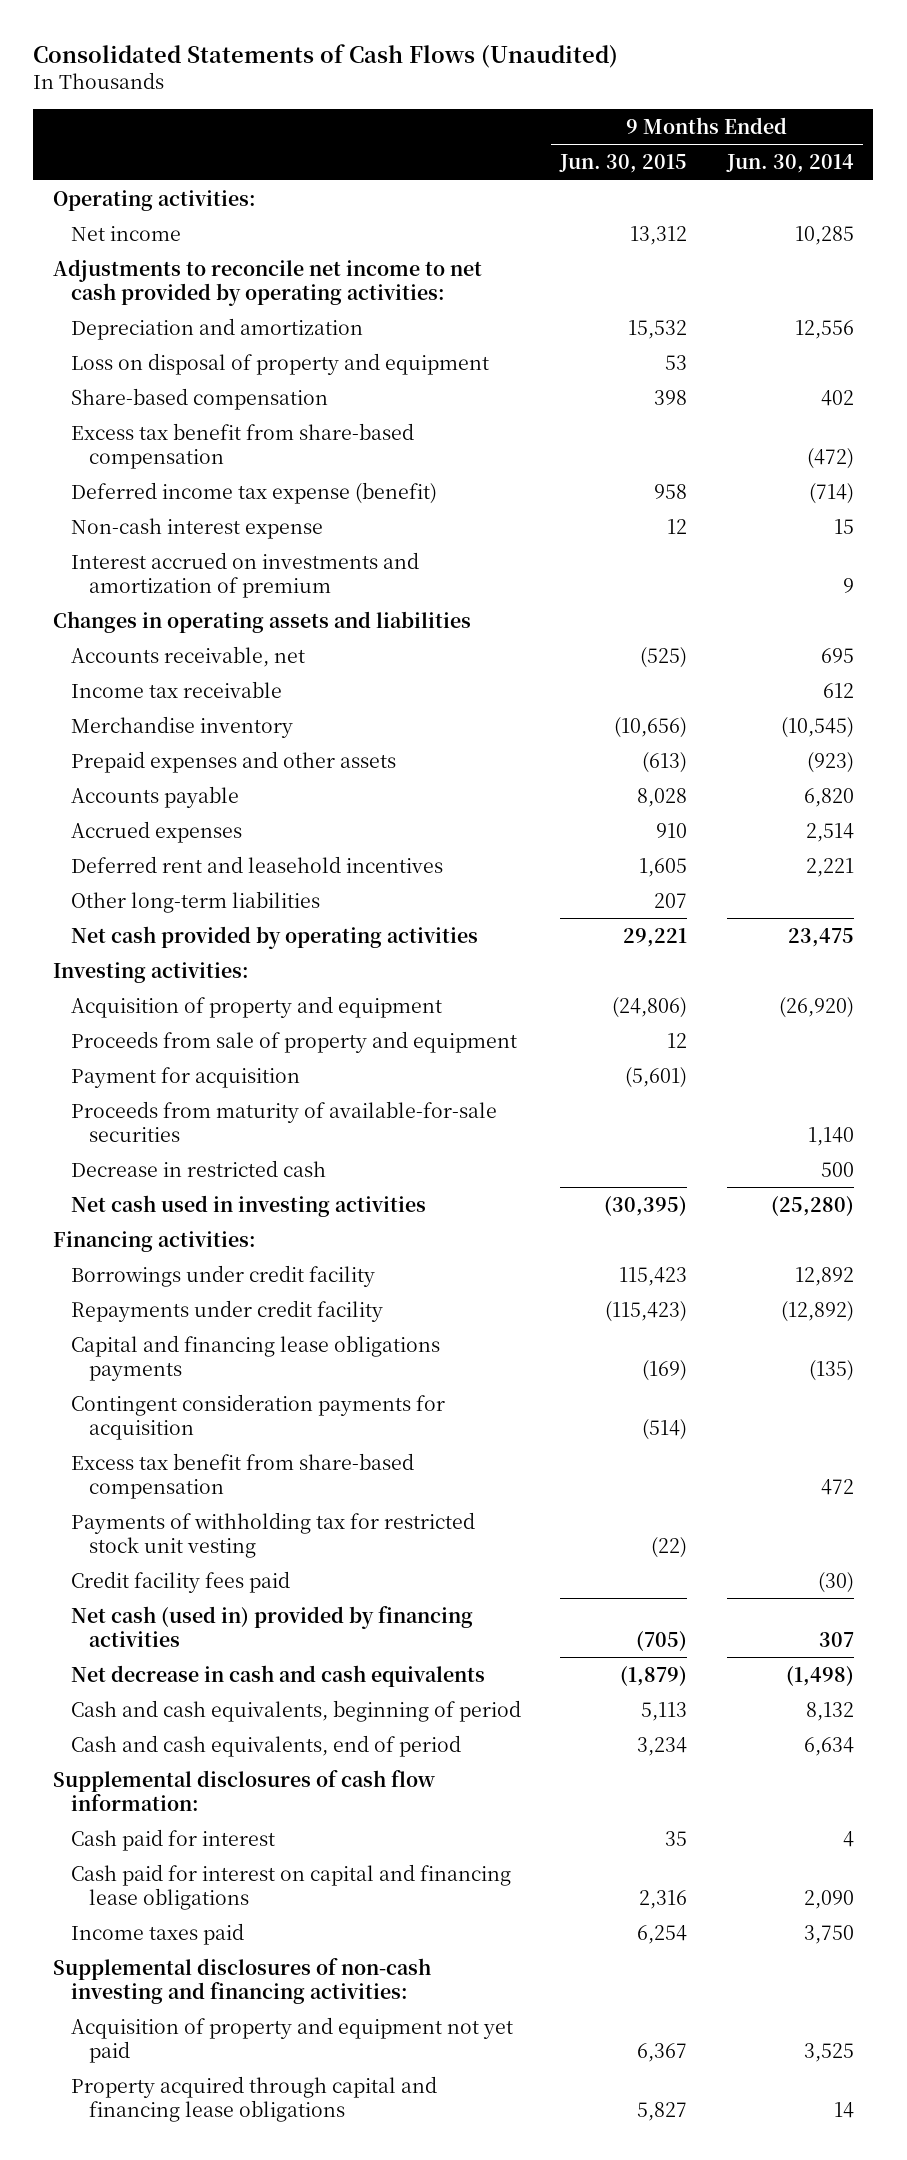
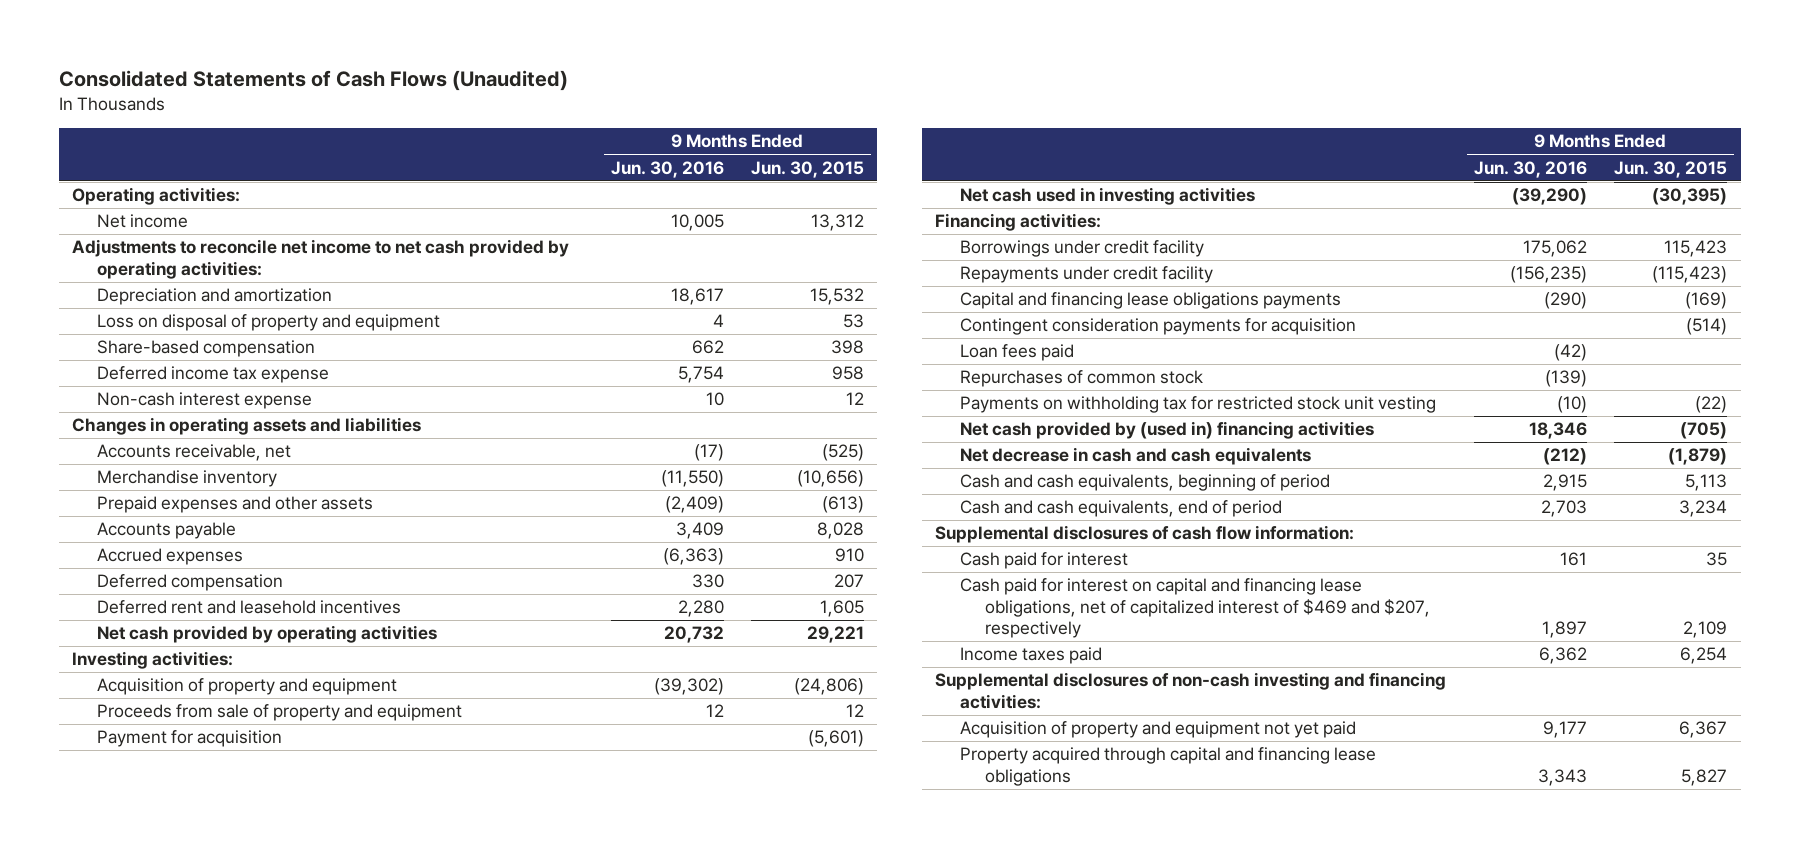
- | 9 Months Ended Jun. 30, 2015 | 9 Months Ended Jun. 30, 2014
+ | 9 Months Ended Jun. 30, 2016 | 9 Months Ended Jun. 30, 2015
- Excess tax benefit from share-based compensation | | (472)
- Deferred income tax expense (benefit) | 958 | (714)
+ Deferred income tax expense | 5,754 | 958
- Interest accrued on investments and amortization of premium | | 9
- Income tax receivable | | 612
+ Deferred compensation | 330 | 207
- Other long-term liabilities | 207 |
- Proceeds from maturity of available-for-sale securities | | 1,140
- Decrease in restricted cash | | 500
- Excess tax benefit from share-based compensation | | 472
- Payments of withholding tax for restricted stock unit vesting | (22) |
- Credit facility fees paid | | (30)
- Net cash (used in) provided by financing activities | (705) | 307
+ Loan fees paid | (42) |
+ Repurchases of common stock | (139) |
+ Payments on withholding tax for restricted stock unit vesting | (10) | (22)
+ Net cash provided by (used in) financing activities | 18,346 | (705)
- Cash paid for interest on capital and financing lease obligations | 2,316 | 2,090
+ Cash paid for interest on capital and financing lease obligations, net of capitalized interest of $469 and $207, respectively | 1,897 | 2,109

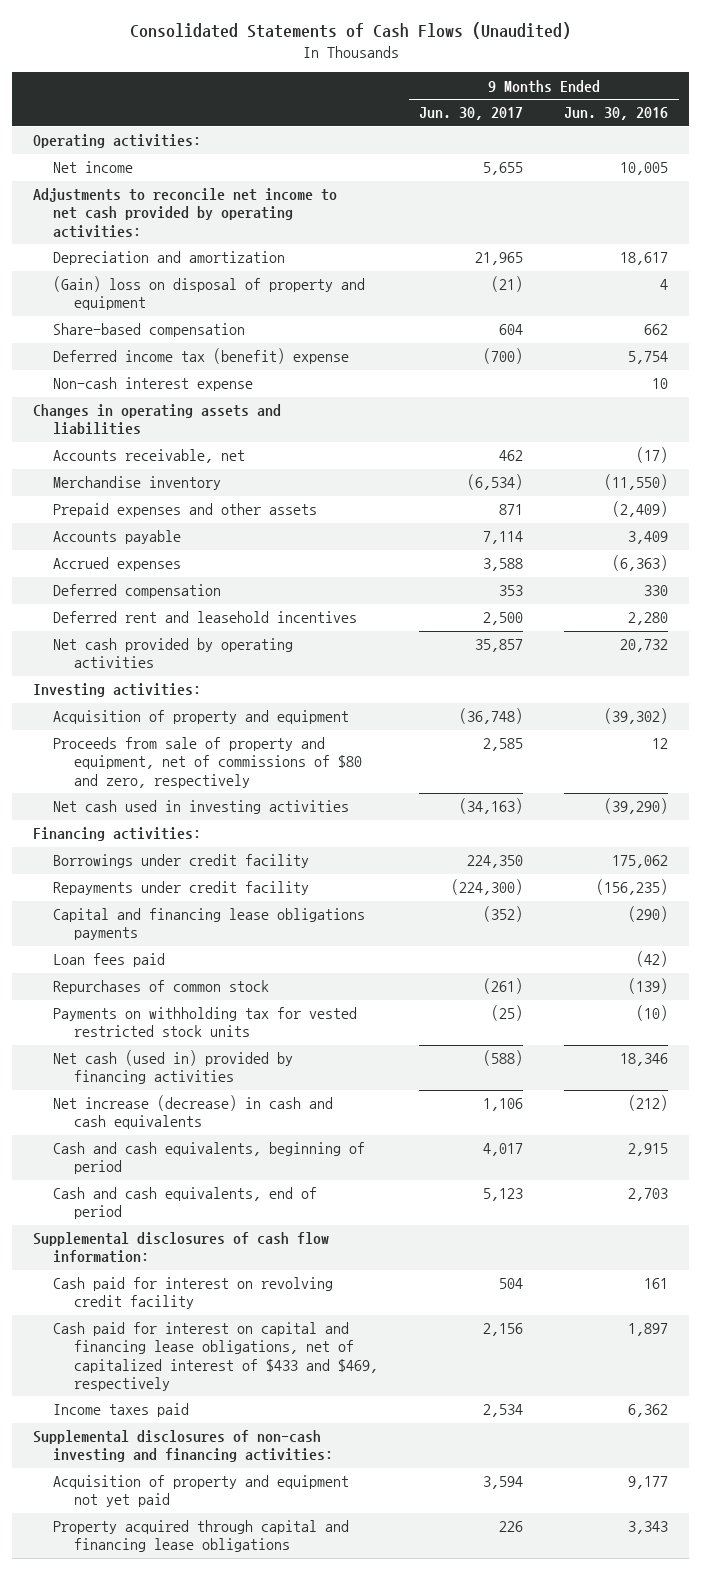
- | 9 Months Ended Jun. 30, 2016 | 9 Months Ended Jun. 30, 2015
+ | 9 Months Ended Jun. 30, 2017 | 9 Months Ended Jun. 30, 2016
- Loss on disposal of property and equipment | 4 | 53
+ (Gain) loss on disposal of property and equipment | (21) | 4
- Deferred income tax expense | 5,754 | 958
+ Deferred income tax (benefit) expense | (700) | 5,754
- Proceeds from sale of property and equipment | 12 | 12
- Payment for acquisition | | (5,601)
+ Proceeds from sale of property and equipment, net of commissions of $80 and zero, respectively | 2,585 | 12
- Contingent consideration payments for acquisition | | (514)
- Payments on withholding tax for restricted stock unit vesting | (10) | (22)
- Net cash provided by (used in) financing activities | 18,346 | (705)
- Net decrease in cash and cash equivalents | (212) | (1,879)
+ Payments on withholding tax for vested restricted stock units | (25) | (10)
+ Net cash (used in) provided by financing activities | (588) | 18,346
+ Net increase (decrease) in cash and cash equivalents | 1,106 | (212)
- Cash paid for interest | 161 | 35
- Cash paid for interest on capital and financing lease obligations, net of capitalized interest of $469 and $207, respectively | 1,897 | 2,109
+ Cash paid for interest on revolving credit facility | 504 | 161
+ Cash paid for interest on capital and financing lease obligations, net of capitalized interest of $433 and $469, respectively | 2,156 | 1,897

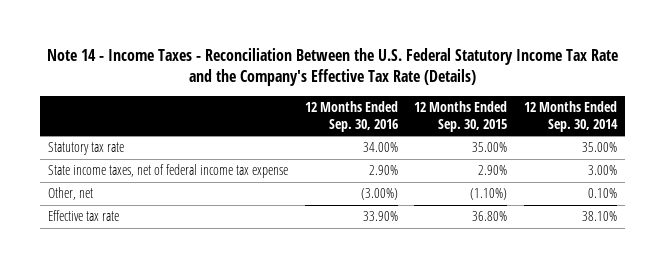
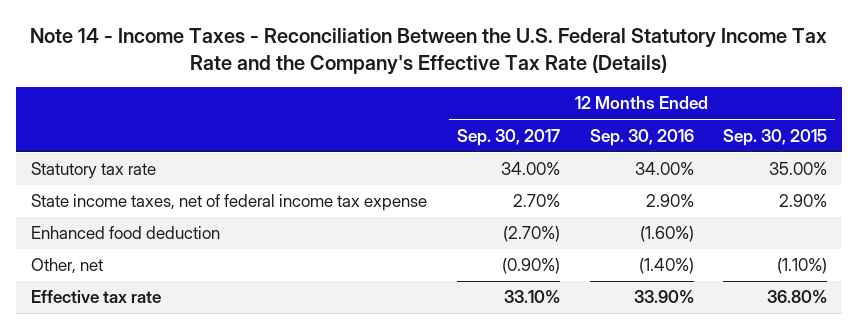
- | 12 Months Ended Sep. 30, 2016 | 12 Months Ended Sep. 30, 2015 | 12 Months Ended Sep. 30, 2014
+ | 12 Months Ended Sep. 30, 2017 | 12 Months Ended Sep. 30, 2016 | 12 Months Ended Sep. 30, 2015
- Other, net | (3.00%) | (1.10%) | 0.10%
+ Enhanced food deduction | (2.70%) | (1.60%) |
+ Other, net | (0.90%) | (1.40%) | (1.10%)

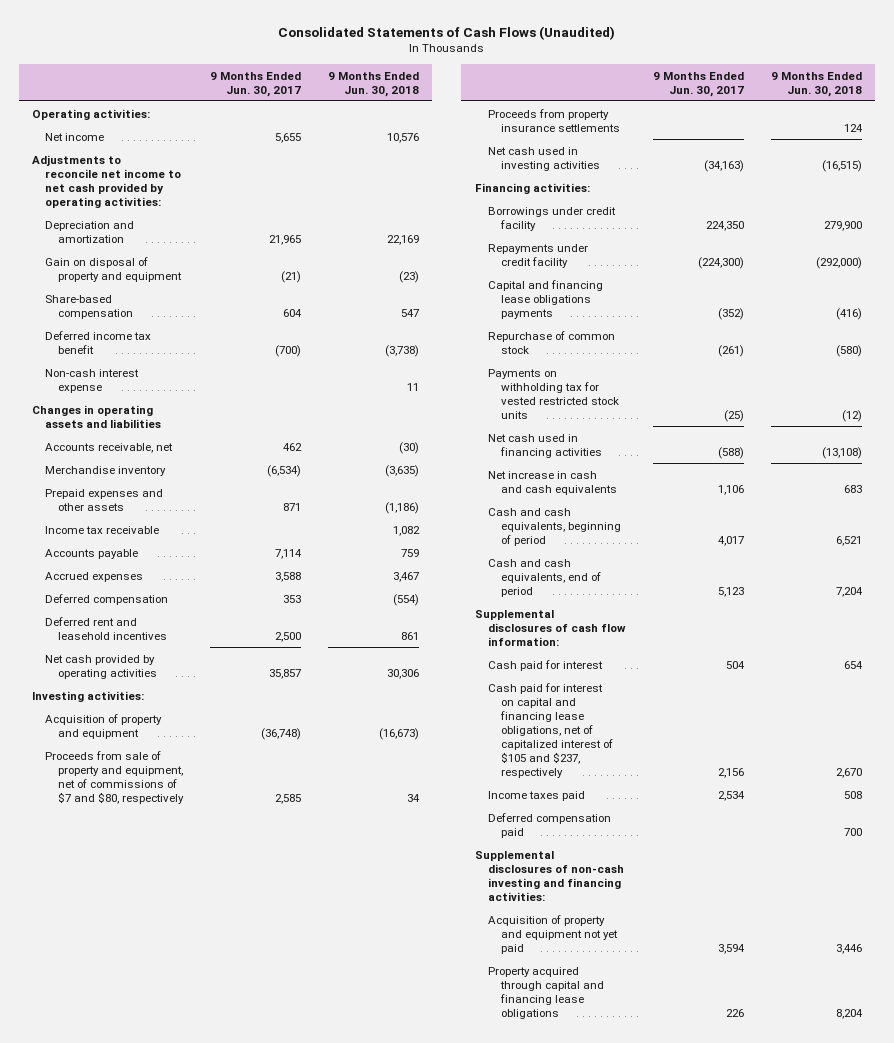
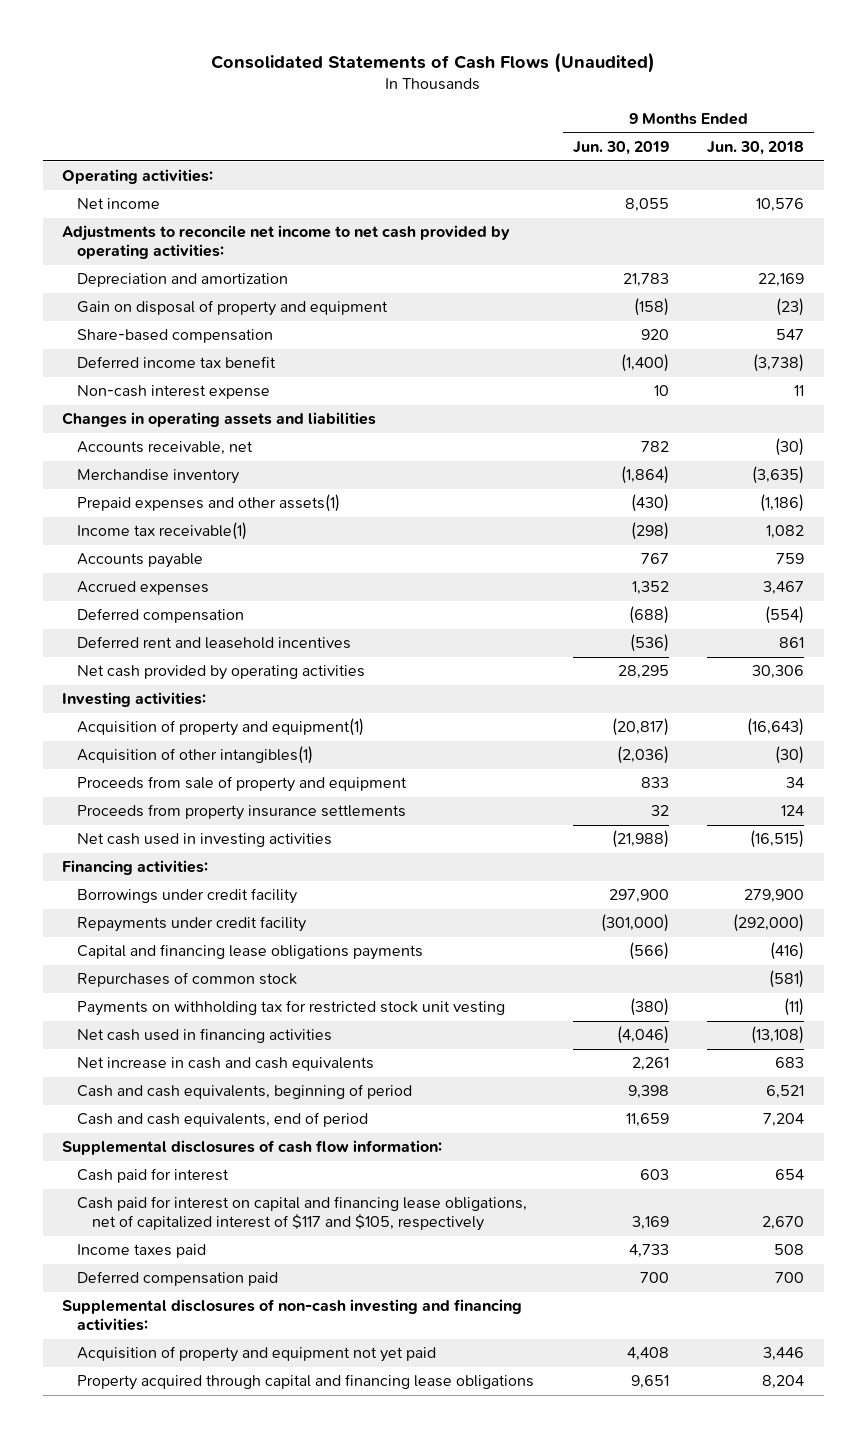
- | 9 Months Ended Jun. 30, 2017 | 9 Months Ended Jun. 30, 2018
+ | 9 Months Ended Jun. 30, 2019 | 9 Months Ended Jun. 30, 2018
- Prepaid expenses and other assets | 871 | (1,186)
- Income tax receivable | | 1,082
+ Prepaid expenses and other assets(1) | (430) | (1,186)
+ Income tax receivable(1) | (298) | 1,082
- Acquisition of property and equipment | (36,748) | (16,673)
- Proceeds from sale of property and equipment, net of commissions of $7 and $80, respectively | 2,585 | 34
+ Acquisition of property and equipment(1) | (20,817) | (16,643)
+ Acquisition of other intangibles(1) | (2,036) | (30)
+ Proceeds from sale of property and equipment | 833 | 34
- Repurchase of common stock | (261) | (580)
- Payments on withholding tax for vested restricted stock units | (25) | (12)
+ Repurchases of common stock | | (581)
+ Payments on withholding tax for restricted stock unit vesting | (380) | (11)
- Cash paid for interest on capital and financing lease obligations, net of capitalized interest of $105 and $237, respectively | 2,156 | 2,670
+ Cash paid for interest on capital and financing lease obligations, net of capitalized interest of $117 and $105, respectively | 3,169 | 2,670

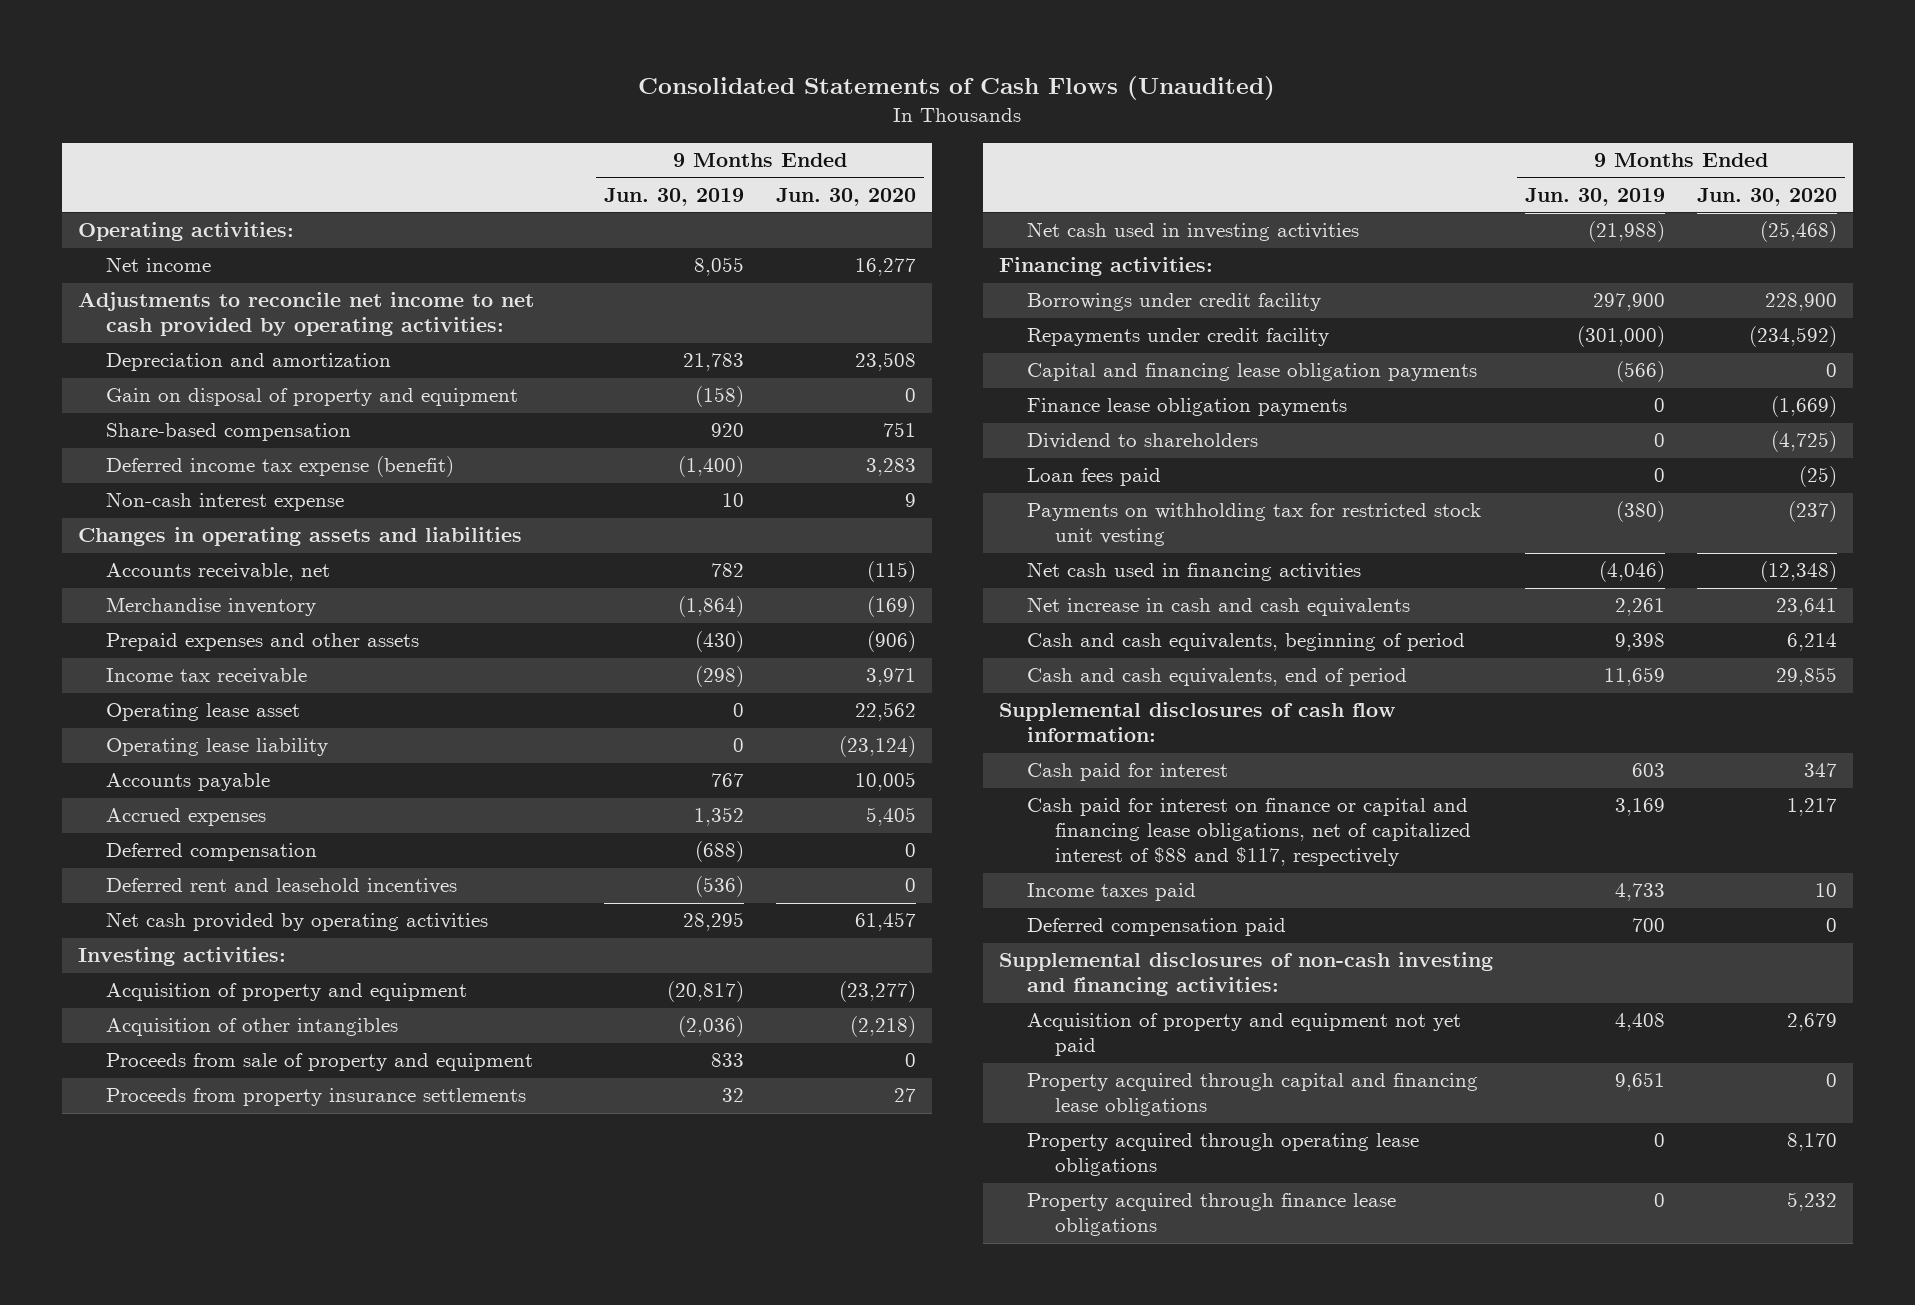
- | 9 Months Ended Jun. 30, 2019 | 9 Months Ended Jun. 30, 2018
+ | 9 Months Ended Jun. 30, 2019 | 9 Months Ended Jun. 30, 2020
- Deferred income tax benefit | (1,400) | (3,738)
+ Deferred income tax expense (benefit) | (1,400) | 3,283
- Prepaid expenses and other assets(1) | (430) | (1,186)
- Income tax receivable(1) | (298) | 1,082
+ Prepaid expenses and other assets | (430) | (906)
+ Income tax receivable | (298) | 3,971
+ Operating lease asset | 0 | 22,562
+ Operating lease liability | 0 | (23,124)
- Acquisition of property and equipment(1) | (20,817) | (16,643)
- Acquisition of other intangibles(1) | (2,036) | (30)
+ Acquisition of property and equipment | (20,817) | (23,277)
+ Acquisition of other intangibles | (2,036) | (2,218)
- Capital and financing lease obligations payments | (566) | (416)
- Repurchases of common stock | | (581)
+ Capital and financing lease obligation payments | (566) | 0
+ Finance lease obligation payments | 0 | (1,669)
+ Dividend to shareholders | 0 | (4,725)
+ Loan fees paid | 0 | (25)
- Cash paid for interest on capital and financing lease obligations, net of capitalized interest of $117 and $105, respectively | 3,169 | 2,670
+ Cash paid for interest on finance or capital and financing lease obligations, net of capitalized interest of $88 and $117, respectively | 3,169 | 1,217
+ Property acquired through operating lease obligations | 0 | 8,170
+ Property acquired through finance lease obligations | 0 | 5,232

